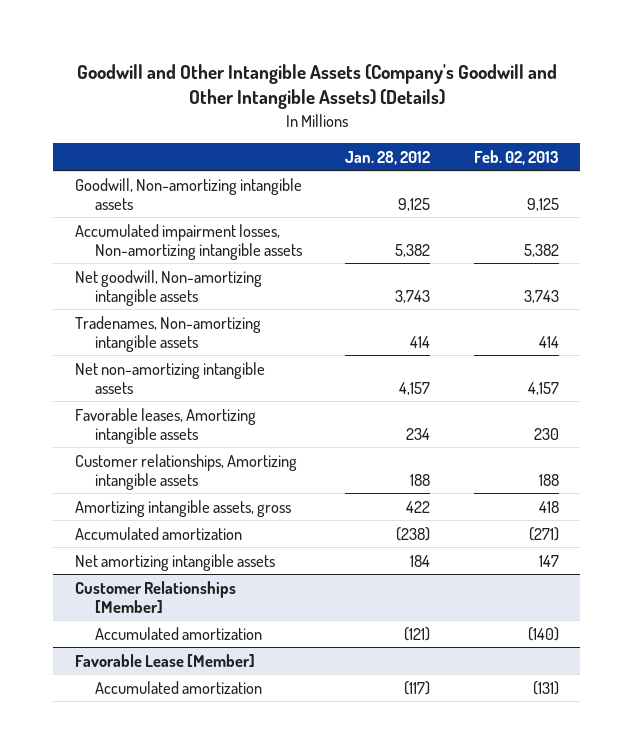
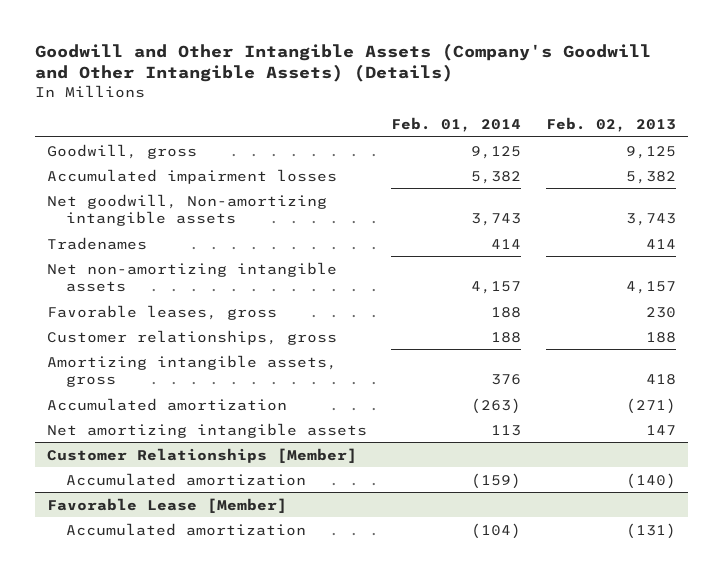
- | Jan. 28, 2012 | Feb. 02, 2013
+ | Feb. 01, 2014 | Feb. 02, 2013
- Goodwill, Non-amortizing intangible assets | 9,125 | 9,125
- Accumulated impairment losses, Non-amortizing intangible assets | 5,382 | 5,382
+ Goodwill, gross | 9,125 | 9,125
+ Accumulated impairment losses | 5,382 | 5,382
- Tradenames, Non-amortizing intangible assets | 414 | 414
+ Tradenames | 414 | 414
- Favorable leases, Amortizing intangible assets | 234 | 230
- Customer relationships, Amortizing intangible assets | 188 | 188
+ Favorable leases, gross | 188 | 230
+ Customer relationships, gross | 188 | 188

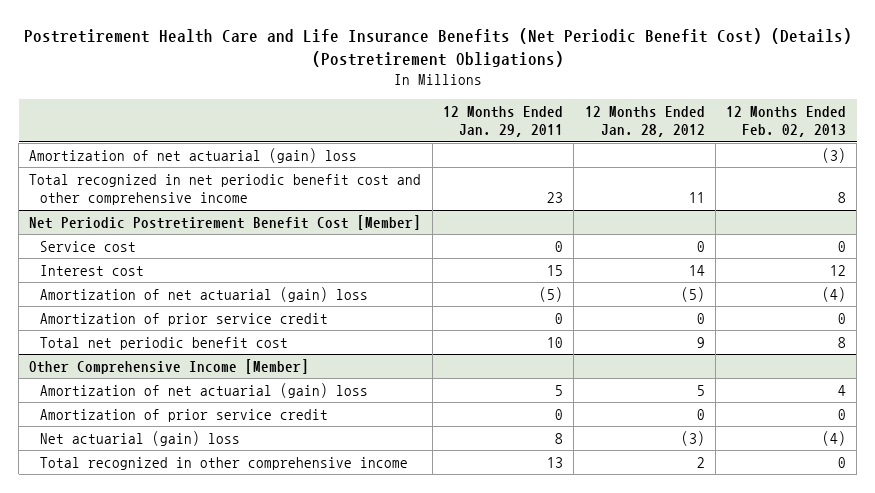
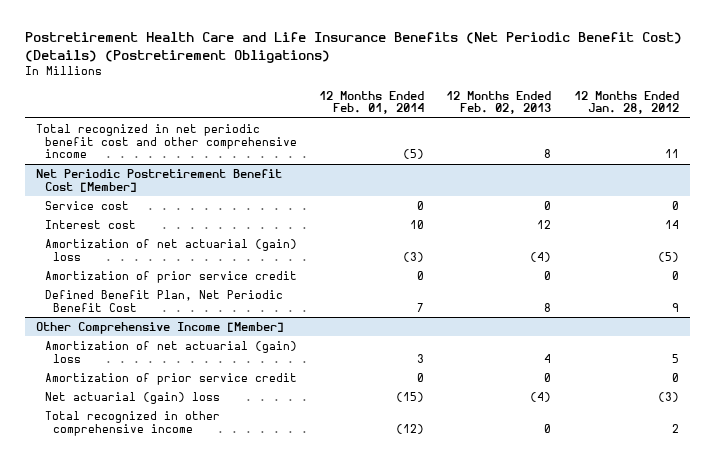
- | 12 Months Ended Jan. 29, 2011 | 12 Months Ended Jan. 28, 2012 | 12 Months Ended Feb. 02, 2013
+ | 12 Months Ended Feb. 01, 2014 | 12 Months Ended Feb. 02, 2013 | 12 Months Ended Jan. 28, 2012
- Amortization of net actuarial (gain) loss | | | (3)
@ Net Periodic Postretirement Benefit Cost [Member]
- Total net periodic benefit cost | 10 | 9 | 8
+ Defined Benefit Plan, Net Periodic Benefit Cost | 7 | 8 | 9

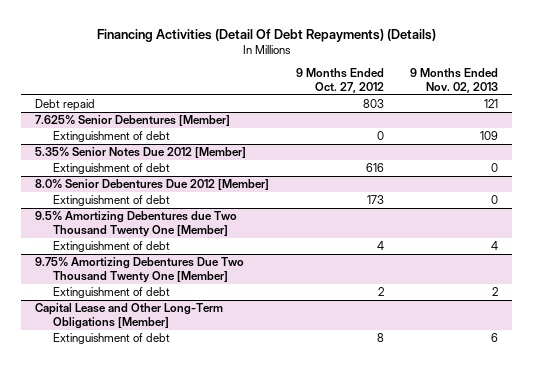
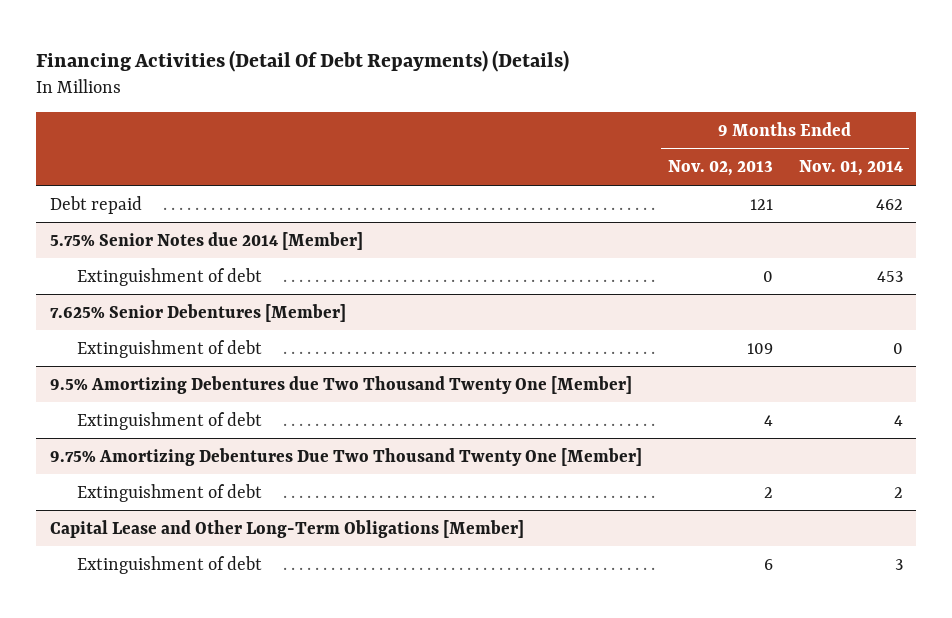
- | 9 Months Ended Oct. 27, 2012 | 9 Months Ended Nov. 02, 2013
+ | 9 Months Ended Nov. 02, 2013 | 9 Months Ended Nov. 01, 2014
+ 5.75% Senior Notes due 2014 [Member]
+ Extinguishment of debt | 0 | 453
- 5.35% Senior Notes Due 2012 [Member]
- Extinguishment of debt | 616 | 0
- 8.0% Senior Debentures Due 2012 [Member]
- Extinguishment of debt | 173 | 0

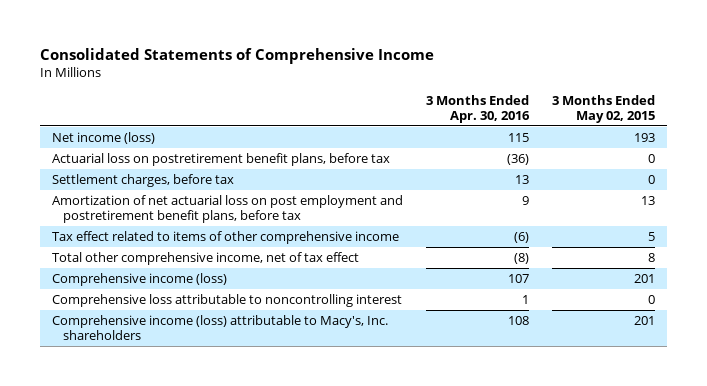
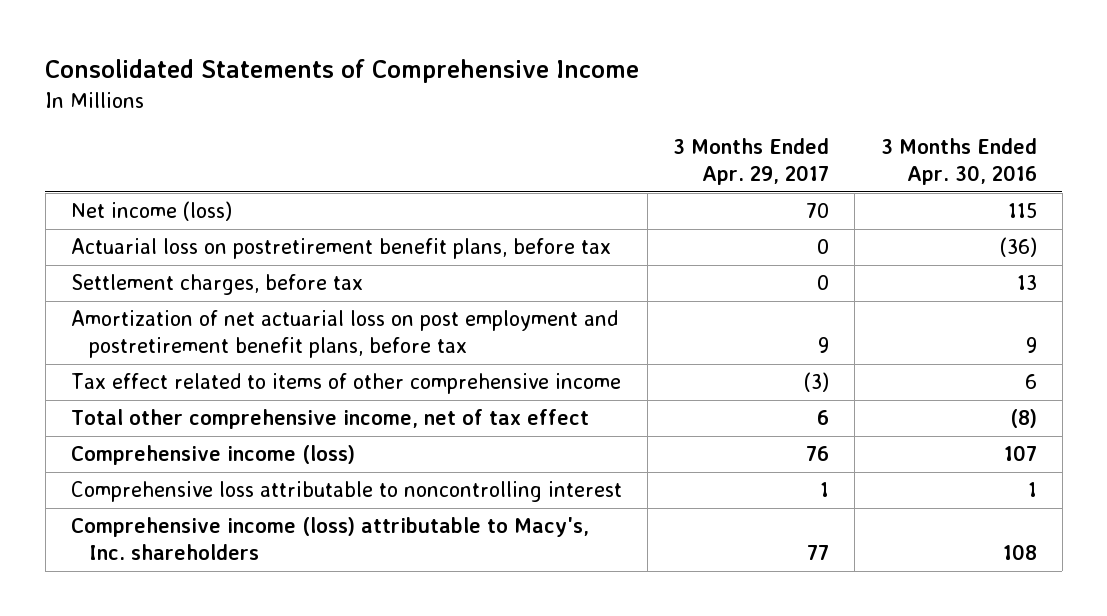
- | 3 Months Ended Apr. 30, 2016 | 3 Months Ended May 02, 2015
+ | 3 Months Ended Apr. 29, 2017 | 3 Months Ended Apr. 30, 2016
- Tax effect related to items of other comprehensive income | (6) | 5
+ Tax effect related to items of other comprehensive income | (3) | 6

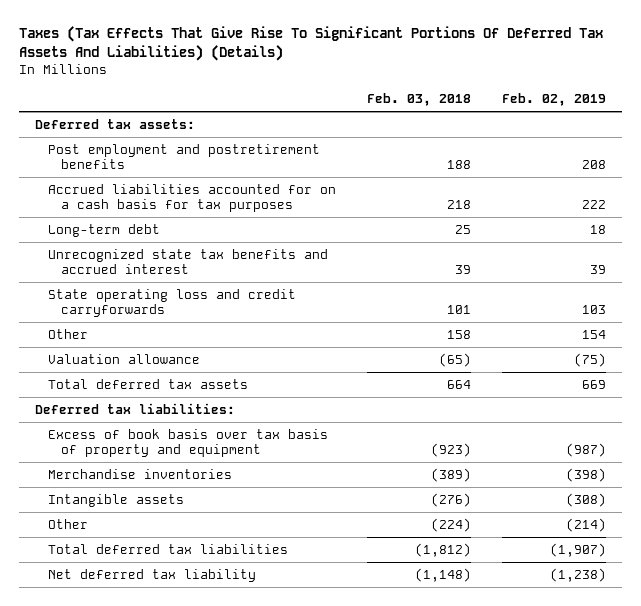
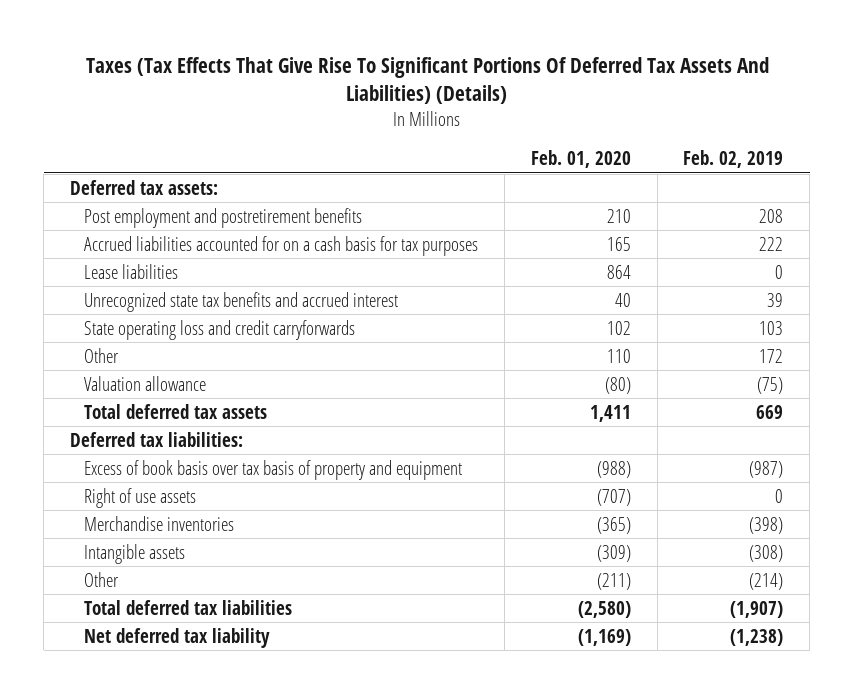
- | Feb. 03, 2018 | Feb. 02, 2019
+ | Feb. 01, 2020 | Feb. 02, 2019
- Long-term debt | 25 | 18
+ Lease liabilities | 864 | 0
- Other | 158 | 154
+ Other | 110 | 172
+ Right of use assets | (707) | 0

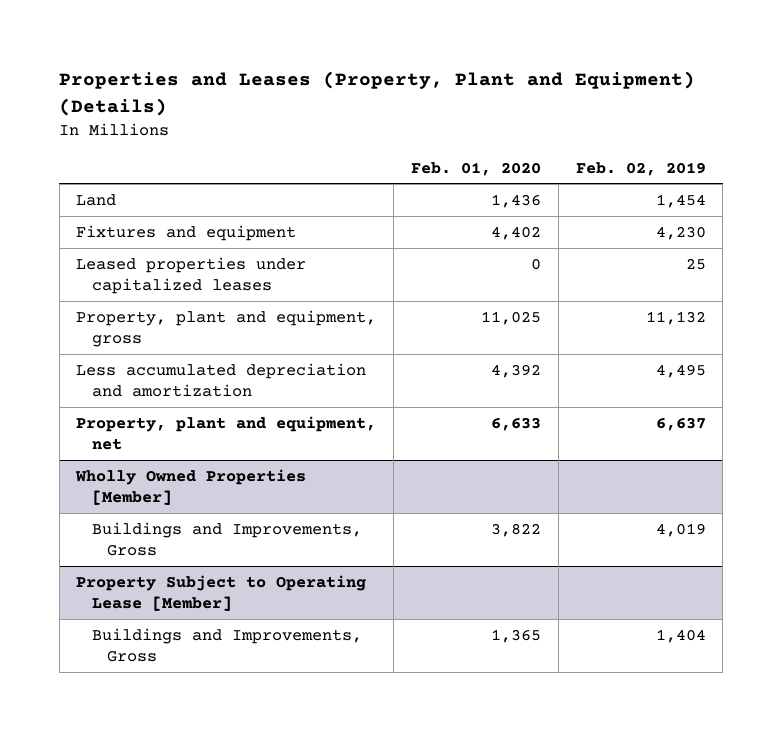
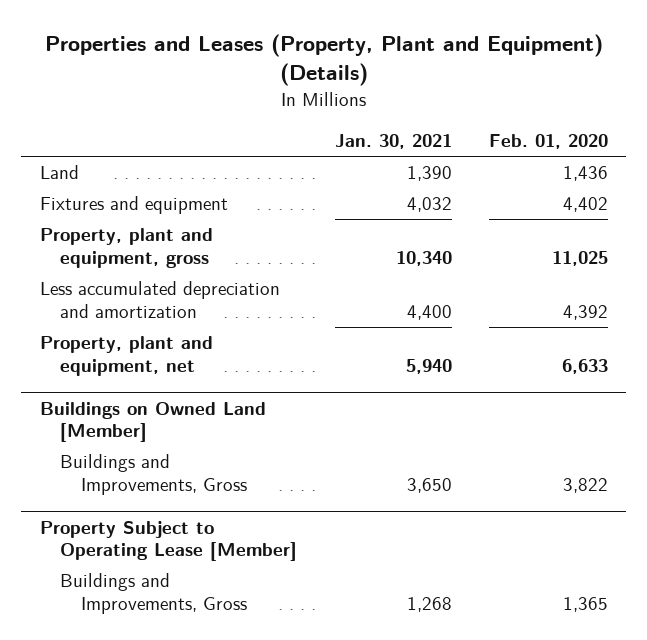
- | Feb. 01, 2020 | Feb. 02, 2019
+ | Jan. 30, 2021 | Feb. 01, 2020
- Leased properties under capitalized leases | 0 | 25
- Wholly Owned Properties [Member]
+ Buildings on Owned Land [Member]

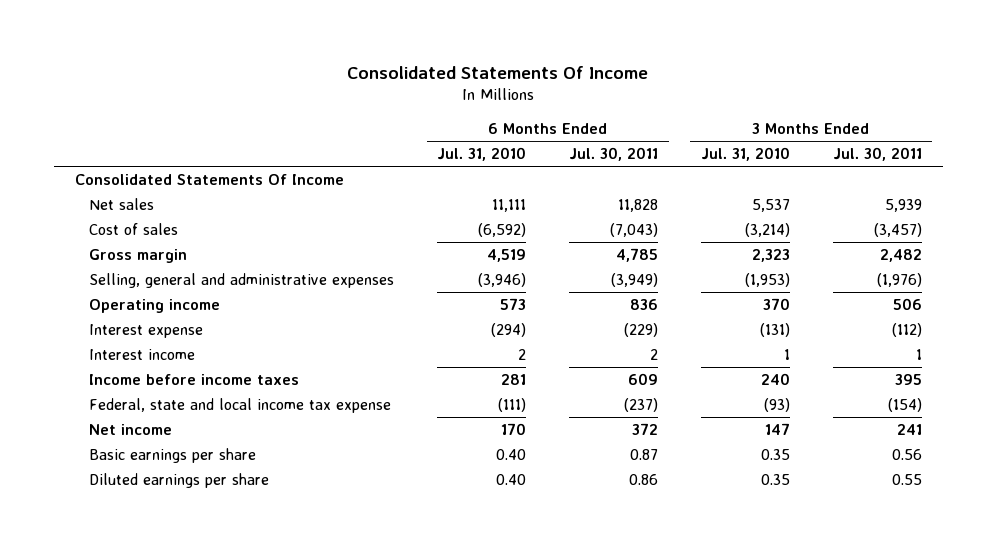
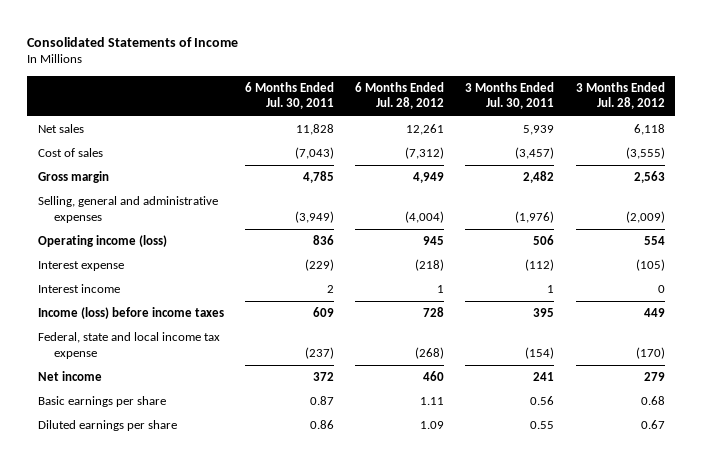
- Consolidated Statements Of Income
+ Consolidated Statements of Income
- | 6 Months Ended Jul. 31, 2010 | 6 Months Ended Jul. 30, 2011 | 3 Months Ended Jul. 31, 2010 | 3 Months Ended Jul. 30, 2011
+ | 6 Months Ended Jul. 30, 2011 | 6 Months Ended Jul. 28, 2012 | 3 Months Ended Jul. 30, 2011 | 3 Months Ended Jul. 28, 2012
- Consolidated Statements Of Income
- Operating income | 573 | 836 | 370 | 506
+ Operating income (loss) | 836 | 945 | 506 | 554
- Income before income taxes | 281 | 609 | 240 | 395
+ Income (loss) before income taxes | 609 | 728 | 395 | 449

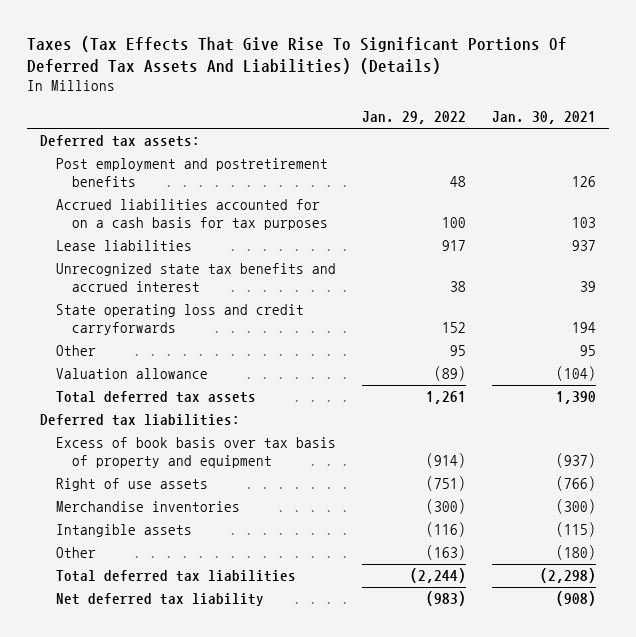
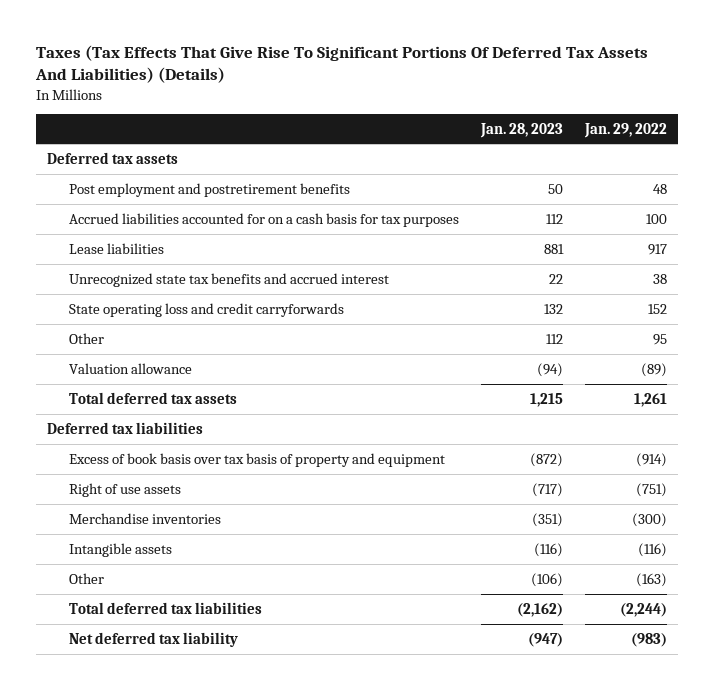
- | Jan. 29, 2022 | Jan. 30, 2021
+ | Jan. 28, 2023 | Jan. 29, 2022
- Deferred tax assets:
+ Deferred tax assets
- Deferred tax liabilities:
+ Deferred tax liabilities

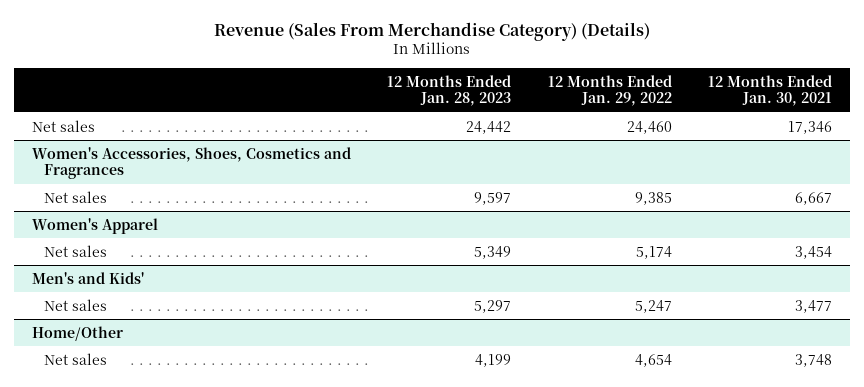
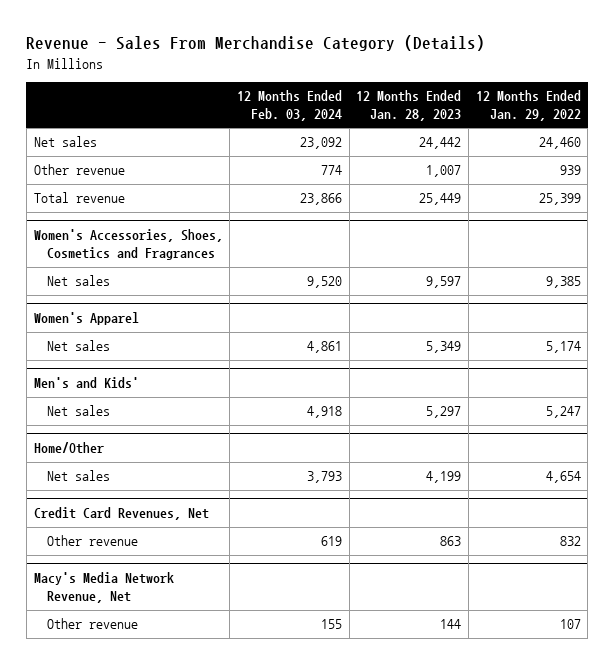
- Revenue (Sales From Merchandise Category) (Details)
+ Revenue - Sales From Merchandise Category (Details)
- | 12 Months Ended Jan. 28, 2023 | 12 Months Ended Jan. 29, 2022 | 12 Months Ended Jan. 30, 2021
+ | 12 Months Ended Feb. 03, 2024 | 12 Months Ended Jan. 28, 2023 | 12 Months Ended Jan. 29, 2022
+ Other revenue | 774 | 1,007 | 939
+ Total revenue | 23,866 | 25,449 | 25,399
+ Credit Card Revenues, Net
+ Other revenue | 619 | 863 | 832
+ Macy's Media Network Revenue, Net
+ Other revenue | 155 | 144 | 107

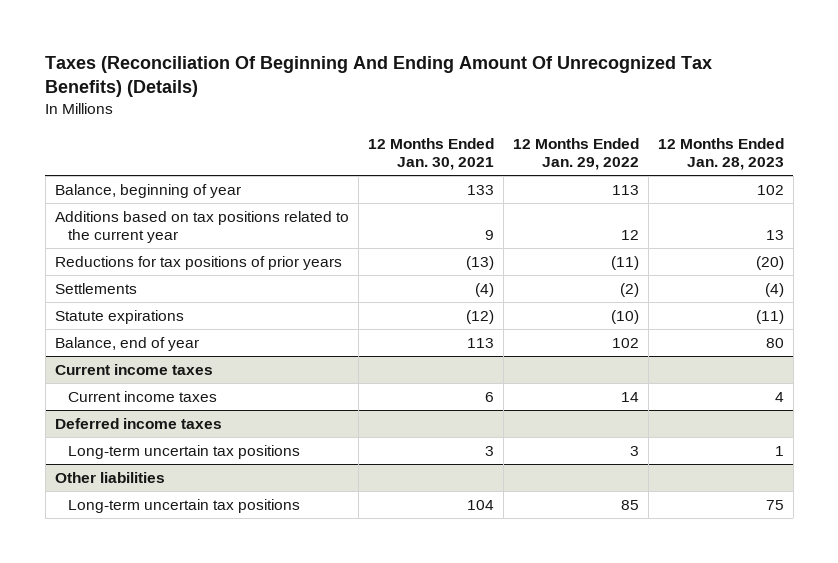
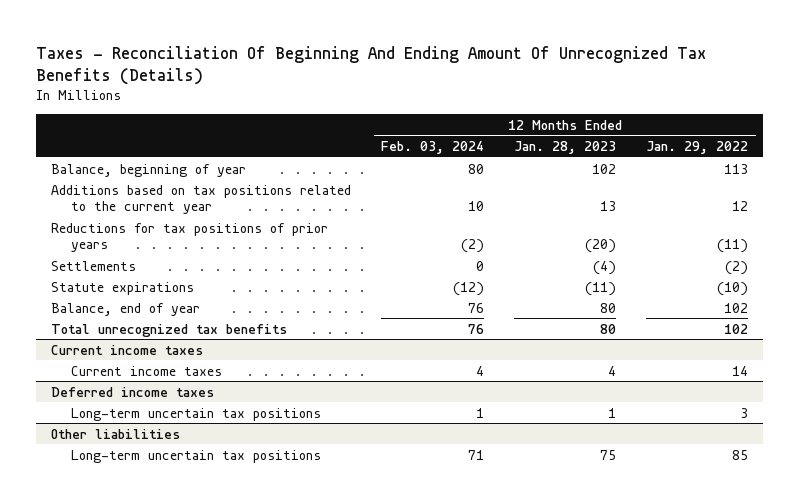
- Taxes (Reconciliation Of Beginning And Ending Amount Of Unrecognized Tax Benefits) (Details)
+ Taxes - Reconciliation Of Beginning And Ending Amount Of Unrecognized Tax Benefits (Details)
- | 12 Months Ended Jan. 30, 2021 | 12 Months Ended Jan. 29, 2022 | 12 Months Ended Jan. 28, 2023
+ | 12 Months Ended Feb. 03, 2024 | 12 Months Ended Jan. 28, 2023 | 12 Months Ended Jan. 29, 2022
+ Total unrecognized tax benefits | 76 | 80 | 102

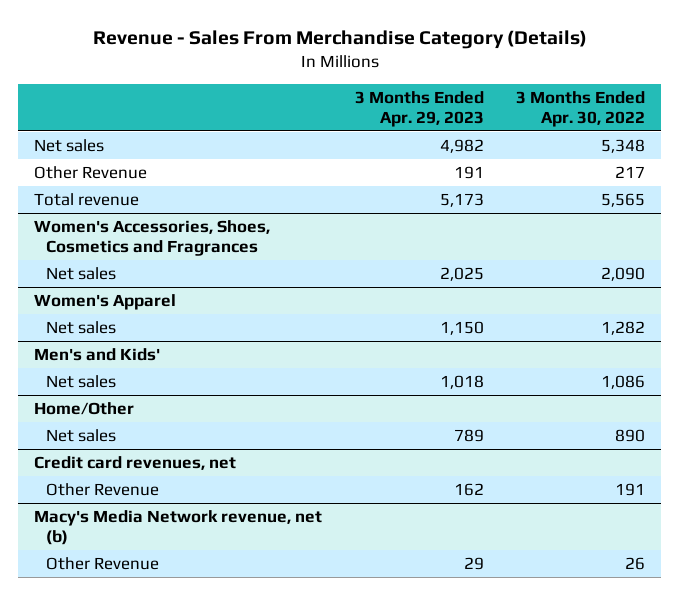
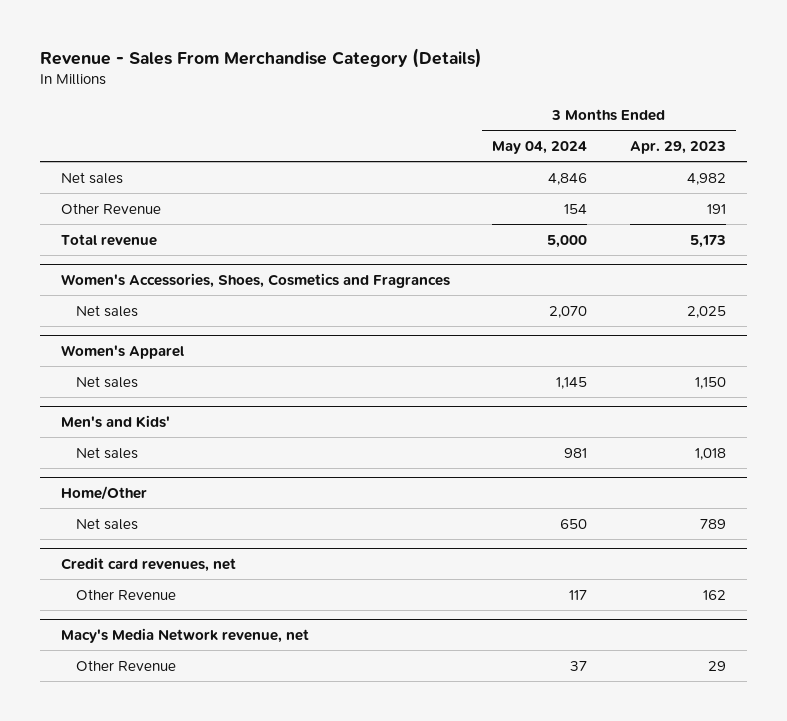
- | 3 Months Ended Apr. 29, 2023 | 3 Months Ended Apr. 30, 2022
+ | 3 Months Ended May 04, 2024 | 3 Months Ended Apr. 29, 2023
- Macy's Media Network revenue, net (b)
+ Macy's Media Network revenue, net

